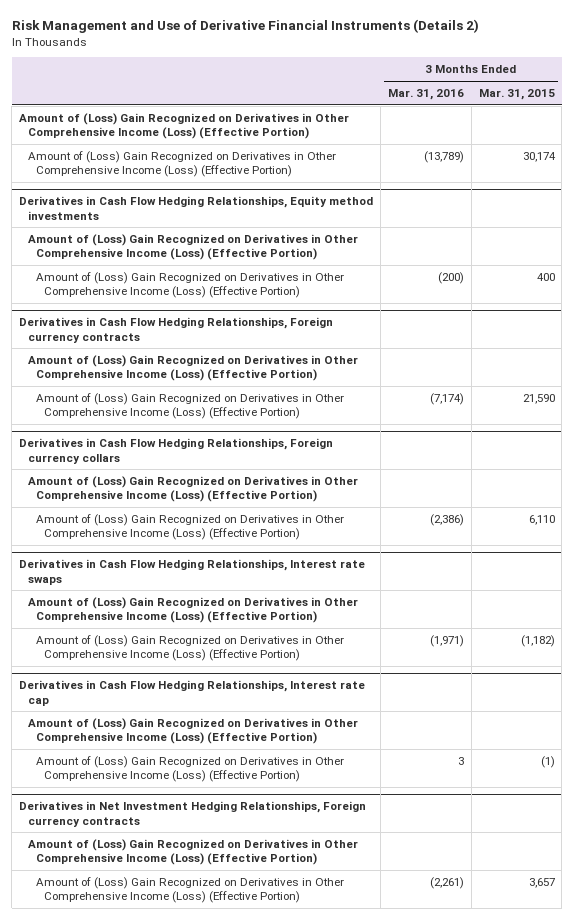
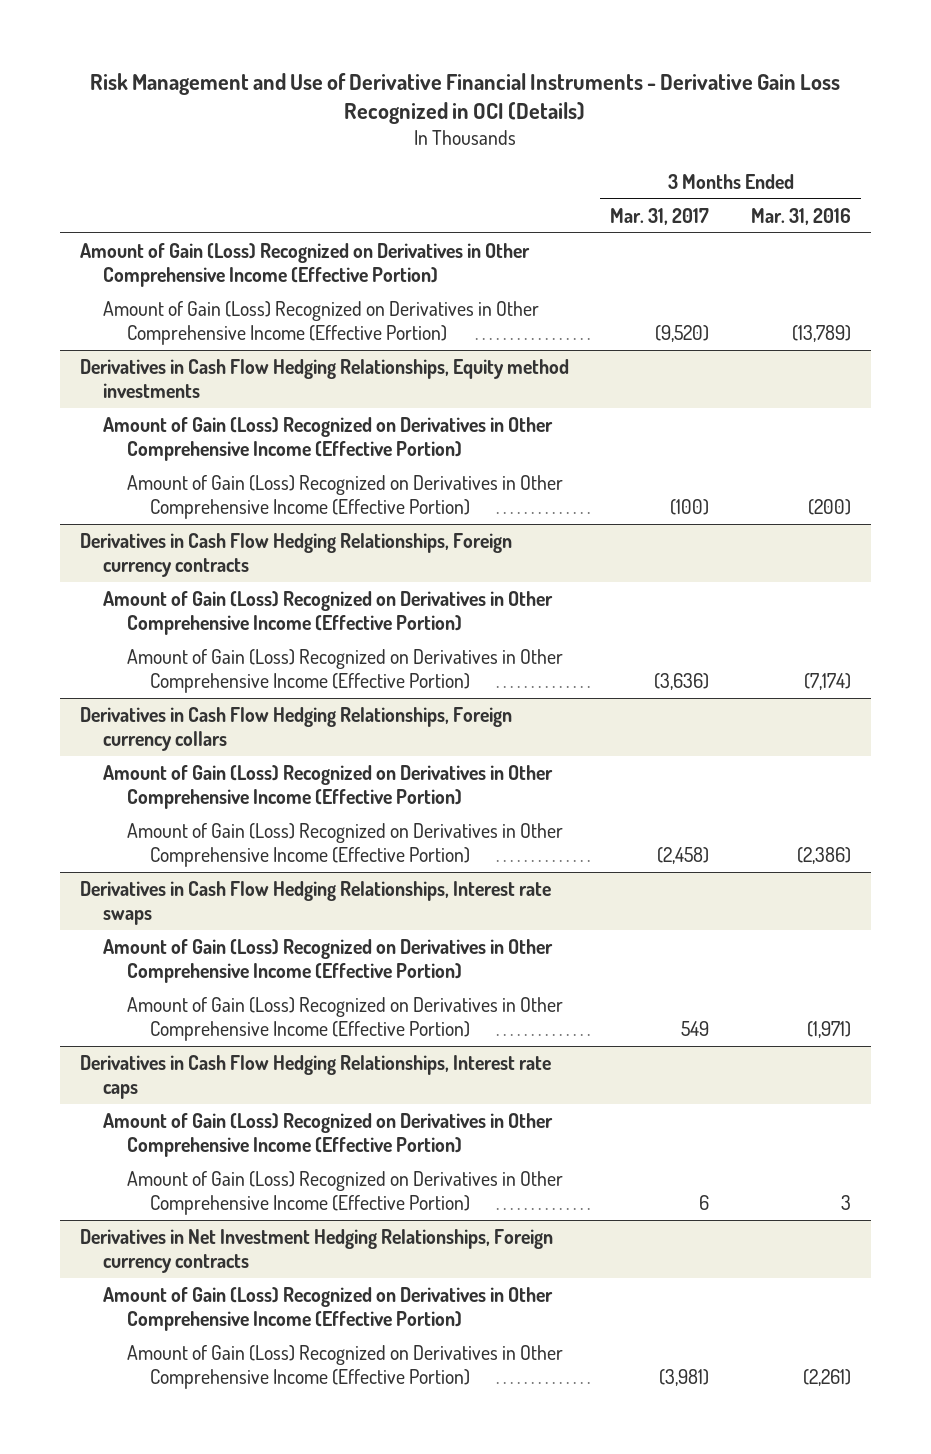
- Risk Management and Use of Derivative Financial Instruments (Details 2)
+ Risk Management and Use of Derivative Financial Instruments - Derivative Gain Loss Recognized in OCI (Details)
- | 3 Months Ended Mar. 31, 2016 | 3 Months Ended Mar. 31, 2015
+ | 3 Months Ended Mar. 31, 2017 | 3 Months Ended Mar. 31, 2016
- Amount of (Loss) Gain Recognized on Derivatives in Other Comprehensive Income (Loss) (Effective Portion)
- Amount of (Loss) Gain Recognized on Derivatives in Other Comprehensive Income (Loss) (Effective Portion) | (13,789) | 30,174
+ Amount of Gain (Loss) Recognized on Derivatives in Other Comprehensive Income (Effective Portion)
+ Amount of Gain (Loss) Recognized on Derivatives in Other Comprehensive Income (Effective Portion) | (9,520) | (13,789)
@ Derivatives in Cash Flow Hedging Relationships, Equity method investments
- Amount of (Loss) Gain Recognized on Derivatives in Other Comprehensive Income (Loss) (Effective Portion)
- Amount of (Loss) Gain Recognized on Derivatives in Other Comprehensive Income (Loss) (Effective Portion) | (200) | 400
+ Amount of Gain (Loss) Recognized on Derivatives in Other Comprehensive Income (Effective Portion)
+ Amount of Gain (Loss) Recognized on Derivatives in Other Comprehensive Income (Effective Portion) | (100) | (200)
@ Derivatives in Cash Flow Hedging Relationships, Foreign currency contracts
- Amount of (Loss) Gain Recognized on Derivatives in Other Comprehensive Income (Loss) (Effective Portion)
- Amount of (Loss) Gain Recognized on Derivatives in Other Comprehensive Income (Loss) (Effective Portion) | (7,174) | 21,590
+ Amount of Gain (Loss) Recognized on Derivatives in Other Comprehensive Income (Effective Portion)
+ Amount of Gain (Loss) Recognized on Derivatives in Other Comprehensive Income (Effective Portion) | (3,636) | (7,174)
@ Derivatives in Cash Flow Hedging Relationships, Foreign currency collars
- Amount of (Loss) Gain Recognized on Derivatives in Other Comprehensive Income (Loss) (Effective Portion)
- Amount of (Loss) Gain Recognized on Derivatives in Other Comprehensive Income (Loss) (Effective Portion) | (2,386) | 6,110
+ Amount of Gain (Loss) Recognized on Derivatives in Other Comprehensive Income (Effective Portion)
+ Amount of Gain (Loss) Recognized on Derivatives in Other Comprehensive Income (Effective Portion) | (2,458) | (2,386)
@ Derivatives in Cash Flow Hedging Relationships, Interest rate swaps
- Amount of (Loss) Gain Recognized on Derivatives in Other Comprehensive Income (Loss) (Effective Portion)
- Amount of (Loss) Gain Recognized on Derivatives in Other Comprehensive Income (Loss) (Effective Portion) | (1,971) | (1,182)
- Derivatives in Cash Flow Hedging Relationships, Interest rate cap
- Amount of (Loss) Gain Recognized on Derivatives in Other Comprehensive Income (Loss) (Effective Portion)
- Amount of (Loss) Gain Recognized on Derivatives in Other Comprehensive Income (Loss) (Effective Portion) | 3 | (1)
@ Derivatives in Cash Flow Hedging Relationships, Interest rate swaps
+ Amount of Gain (Loss) Recognized on Derivatives in Other Comprehensive Income (Effective Portion)
+ Amount of Gain (Loss) Recognized on Derivatives in Other Comprehensive Income (Effective Portion) | 549 | (1,971)
+ Derivatives in Cash Flow Hedging Relationships, Interest rate caps
+ Amount of Gain (Loss) Recognized on Derivatives in Other Comprehensive Income (Effective Portion)
+ Amount of Gain (Loss) Recognized on Derivatives in Other Comprehensive Income (Effective Portion) | 6 | 3
@ Derivatives in Net Investment Hedging Relationships, Foreign currency contracts
- Amount of (Loss) Gain Recognized on Derivatives in Other Comprehensive Income (Loss) (Effective Portion)
- Amount of (Loss) Gain Recognized on Derivatives in Other Comprehensive Income (Loss) (Effective Portion) | (2,261) | 3,657
+ Amount of Gain (Loss) Recognized on Derivatives in Other Comprehensive Income (Effective Portion)
+ Amount of Gain (Loss) Recognized on Derivatives in Other Comprehensive Income (Effective Portion) | (3,981) | (2,261)

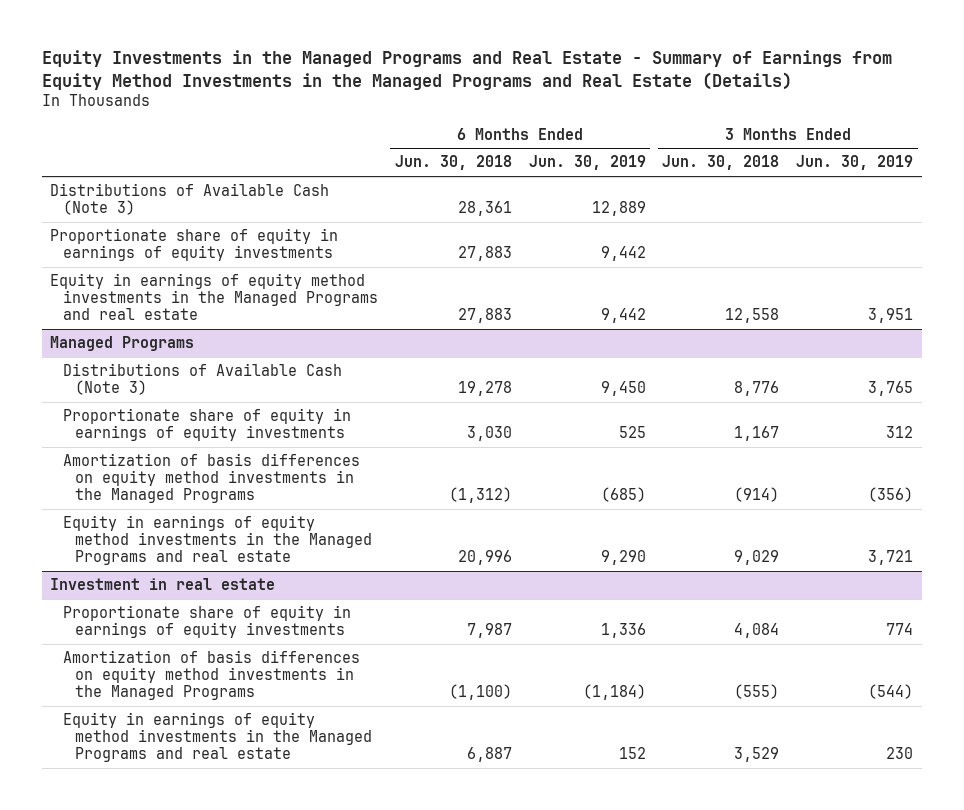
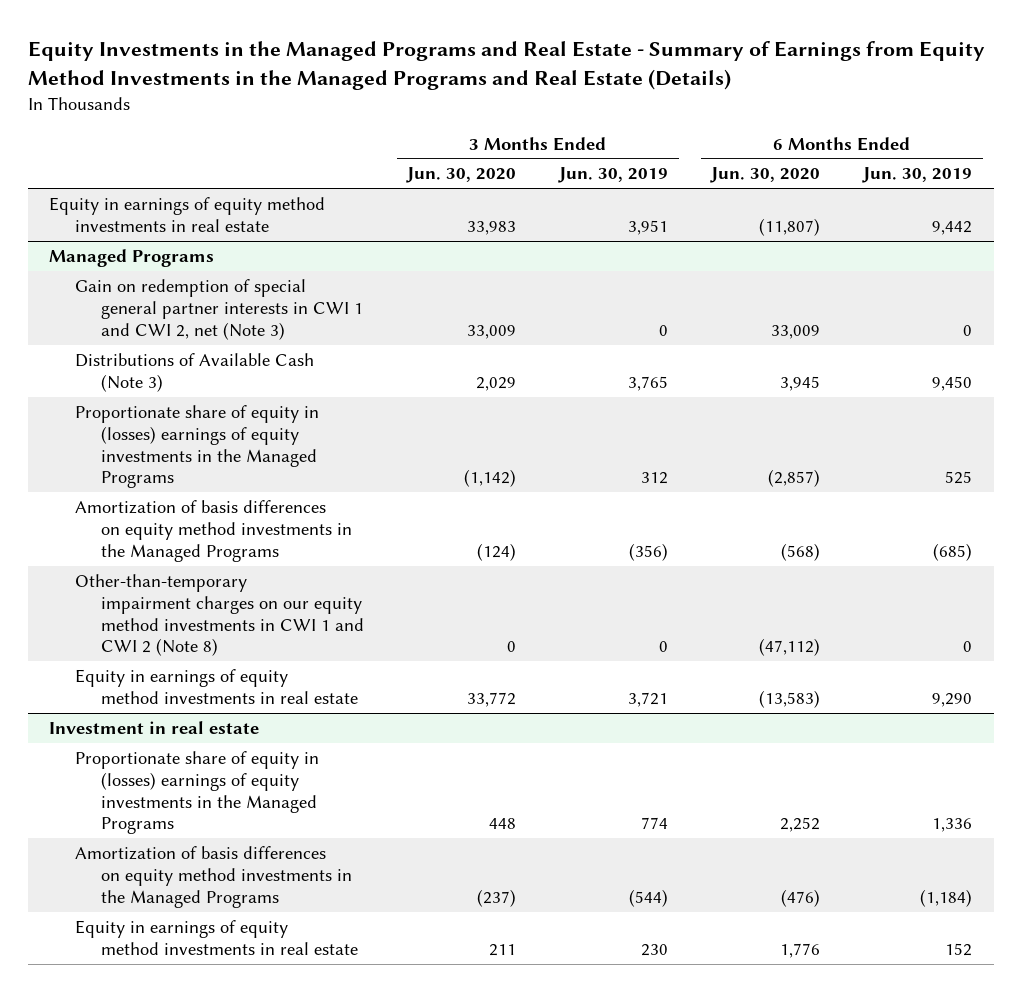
- | 6 Months Ended Jun. 30, 2018 | 6 Months Ended Jun. 30, 2019 | 3 Months Ended Jun. 30, 2018 | 3 Months Ended Jun. 30, 2019
+ | 3 Months Ended Jun. 30, 2020 | 3 Months Ended Jun. 30, 2019 | 6 Months Ended Jun. 30, 2020 | 6 Months Ended Jun. 30, 2019
- Distributions of Available Cash (Note 3) | 28,361 | 12,889 | |
- Proportionate share of equity in earnings of equity investments | 27,883 | 9,442 | |
- Equity in earnings of equity method investments in the Managed Programs and real estate | 27,883 | 9,442 | 12,558 | 3,951
+ Equity in earnings of equity method investments in real estate | 33,983 | 3,951 | (11,807) | 9,442
@ Managed Programs
+ Gain on redemption of special general partner interests in CWI 1 and CWI 2, net (Note 3) | 33,009 | 0 | 33,009 | 0
- Proportionate share of equity in earnings of equity investments | 3,030 | 525 | 1,167 | 312
+ Proportionate share of equity in (losses) earnings of equity investments in the Managed Programs | (1,142) | 312 | (2,857) | 525
- Equity in earnings of equity method investments in the Managed Programs and real estate | 20,996 | 9,290 | 9,029 | 3,721
+ Other-than-temporary impairment charges on our equity method investments in CWI 1 and CWI 2 (Note 8) | 0 | 0 | (47,112) | 0
+ Equity in earnings of equity method investments in real estate | 33,772 | 3,721 | (13,583) | 9,290
@ Investment in real estate
- Proportionate share of equity in earnings of equity investments | 7,987 | 1,336 | 4,084 | 774
+ Proportionate share of equity in (losses) earnings of equity investments in the Managed Programs | 448 | 774 | 2,252 | 1,336
- Equity in earnings of equity method investments in the Managed Programs and real estate | 6,887 | 152 | 3,529 | 230
+ Equity in earnings of equity method investments in real estate | 211 | 230 | 1,776 | 152

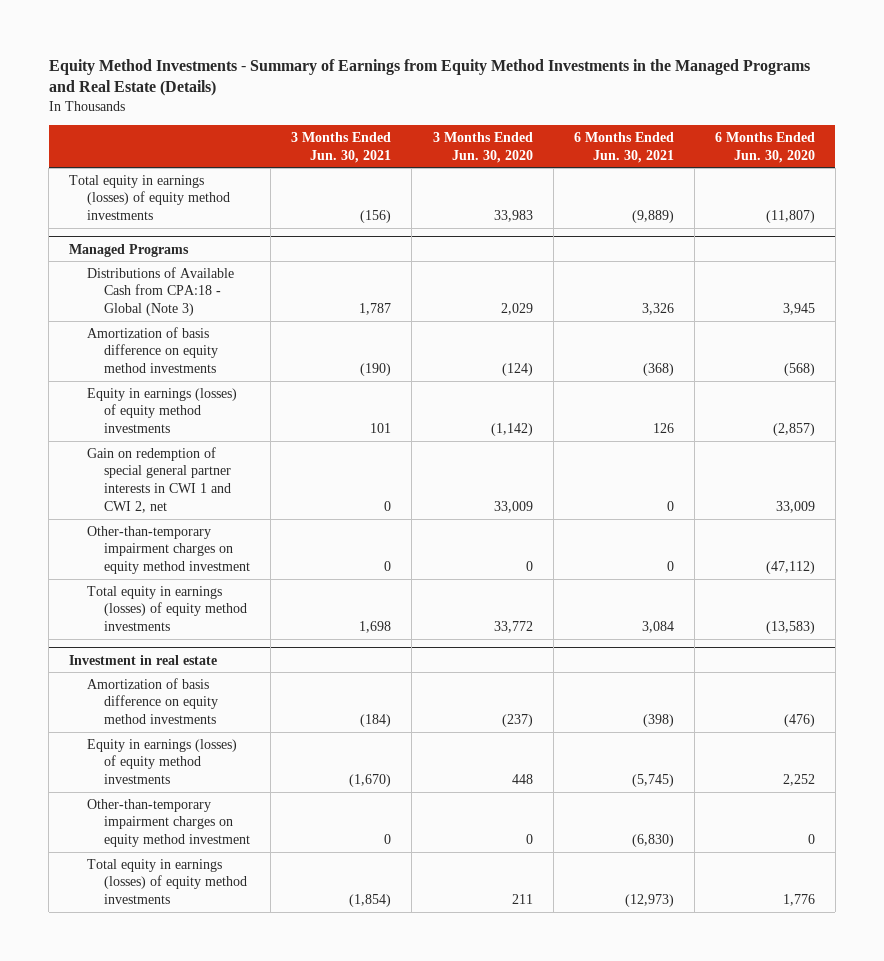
- Equity Investments in the Managed Programs and Real Estate - Summary of Earnings from Equity Method Investments in the Managed Programs and Real Estate (Details)
+ Equity Method Investments - Summary of Earnings from Equity Method Investments in the Managed Programs and Real Estate (Details)
- | 3 Months Ended Jun. 30, 2020 | 3 Months Ended Jun. 30, 2019 | 6 Months Ended Jun. 30, 2020 | 6 Months Ended Jun. 30, 2019
+ | 3 Months Ended Jun. 30, 2021 | 3 Months Ended Jun. 30, 2020 | 6 Months Ended Jun. 30, 2021 | 6 Months Ended Jun. 30, 2020
- Equity in earnings of equity method investments in real estate | 33,983 | 3,951 | (11,807) | 9,442
+ Total equity in earnings (losses) of equity method investments | (156) | 33,983 | (9,889) | (11,807)
@ Managed Programs
- Gain on redemption of special general partner interests in CWI 1 and CWI 2, net (Note 3) | 33,009 | 0 | 33,009 | 0
- Distributions of Available Cash (Note 3) | 2,029 | 3,765 | 3,945 | 9,450
- Proportionate share of equity in (losses) earnings of equity investments in the Managed Programs | (1,142) | 312 | (2,857) | 525
- Amortization of basis differences on equity method investments in the Managed Programs | (124) | (356) | (568) | (685)
- Other-than-temporary impairment charges on our equity method investments in CWI 1 and CWI 2 (Note 8) | 0 | 0 | (47,112) | 0
- Equity in earnings of equity method investments in real estate | 33,772 | 3,721 | (13,583) | 9,290
+ Distributions of Available Cash from CPA:18 - Global (Note 3) | 1,787 | 2,029 | 3,326 | 3,945
+ Amortization of basis difference on equity method investments | (190) | (124) | (368) | (568)
+ Equity in earnings (losses) of equity method investments | 101 | (1,142) | 126 | (2,857)
+ Gain on redemption of special general partner interests in CWI 1 and CWI 2, net | 0 | 33,009 | 0 | 33,009
+ Other-than-temporary impairment charges on equity method investment | 0 | 0 | 0 | (47,112)
+ Total equity in earnings (losses) of equity method investments | 1,698 | 33,772 | 3,084 | (13,583)
@ Investment in real estate
- Proportionate share of equity in (losses) earnings of equity investments in the Managed Programs | 448 | 774 | 2,252 | 1,336
- Amortization of basis differences on equity method investments in the Managed Programs | (237) | (544) | (476) | (1,184)
- Equity in earnings of equity method investments in real estate | 211 | 230 | 1,776 | 152
+ Amortization of basis difference on equity method investments | (184) | (237) | (398) | (476)
+ Equity in earnings (losses) of equity method investments | (1,670) | 448 | (5,745) | 2,252
+ Other-than-temporary impairment charges on equity method investment | 0 | 0 | (6,830) | 0
+ Total equity in earnings (losses) of equity method investments | (1,854) | 211 | (12,973) | 1,776

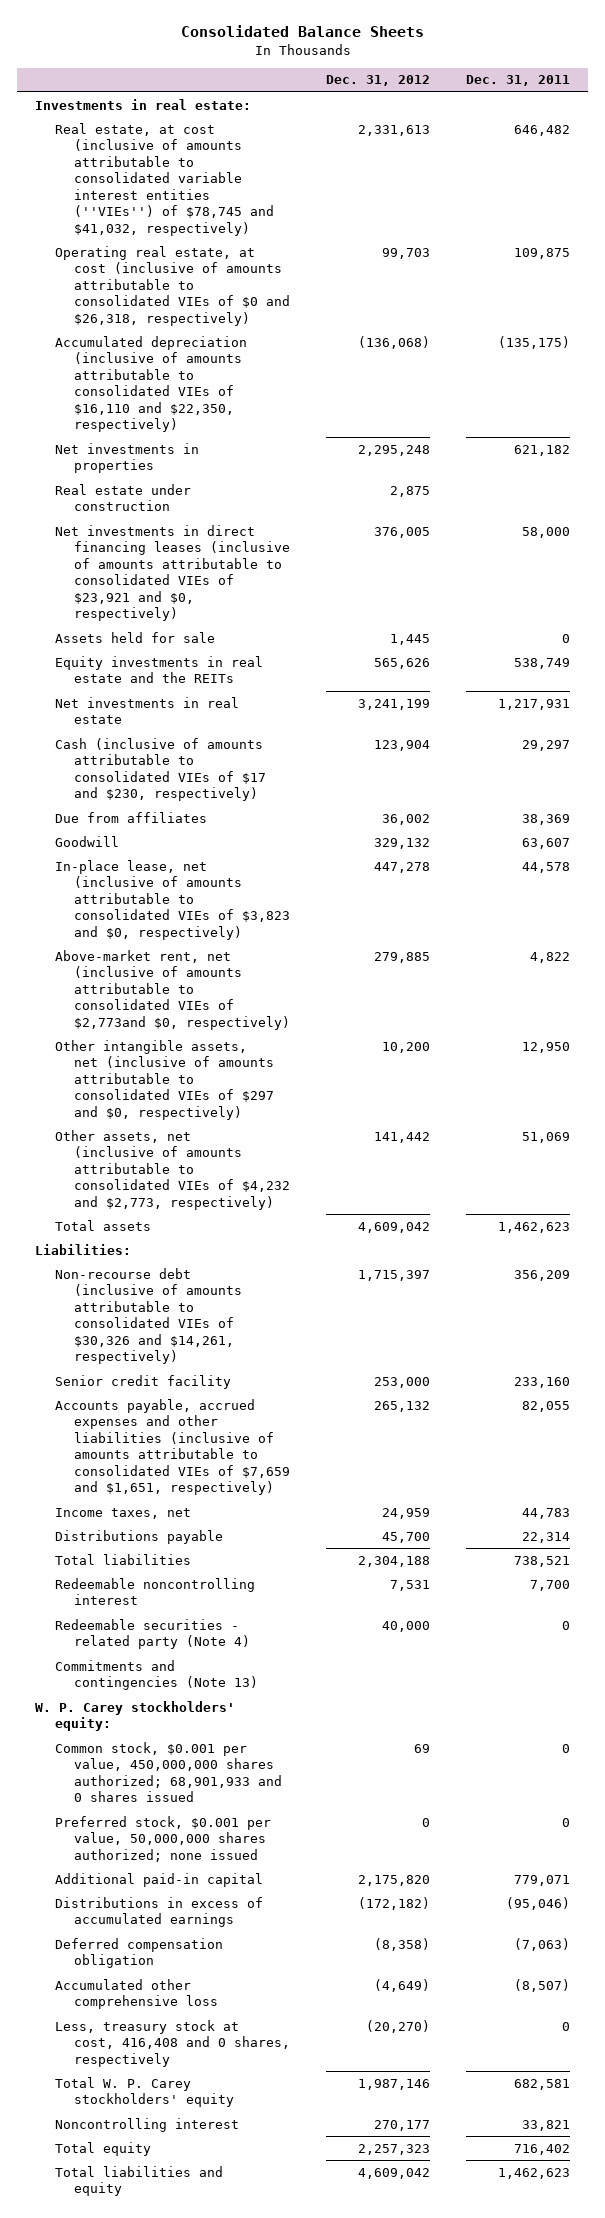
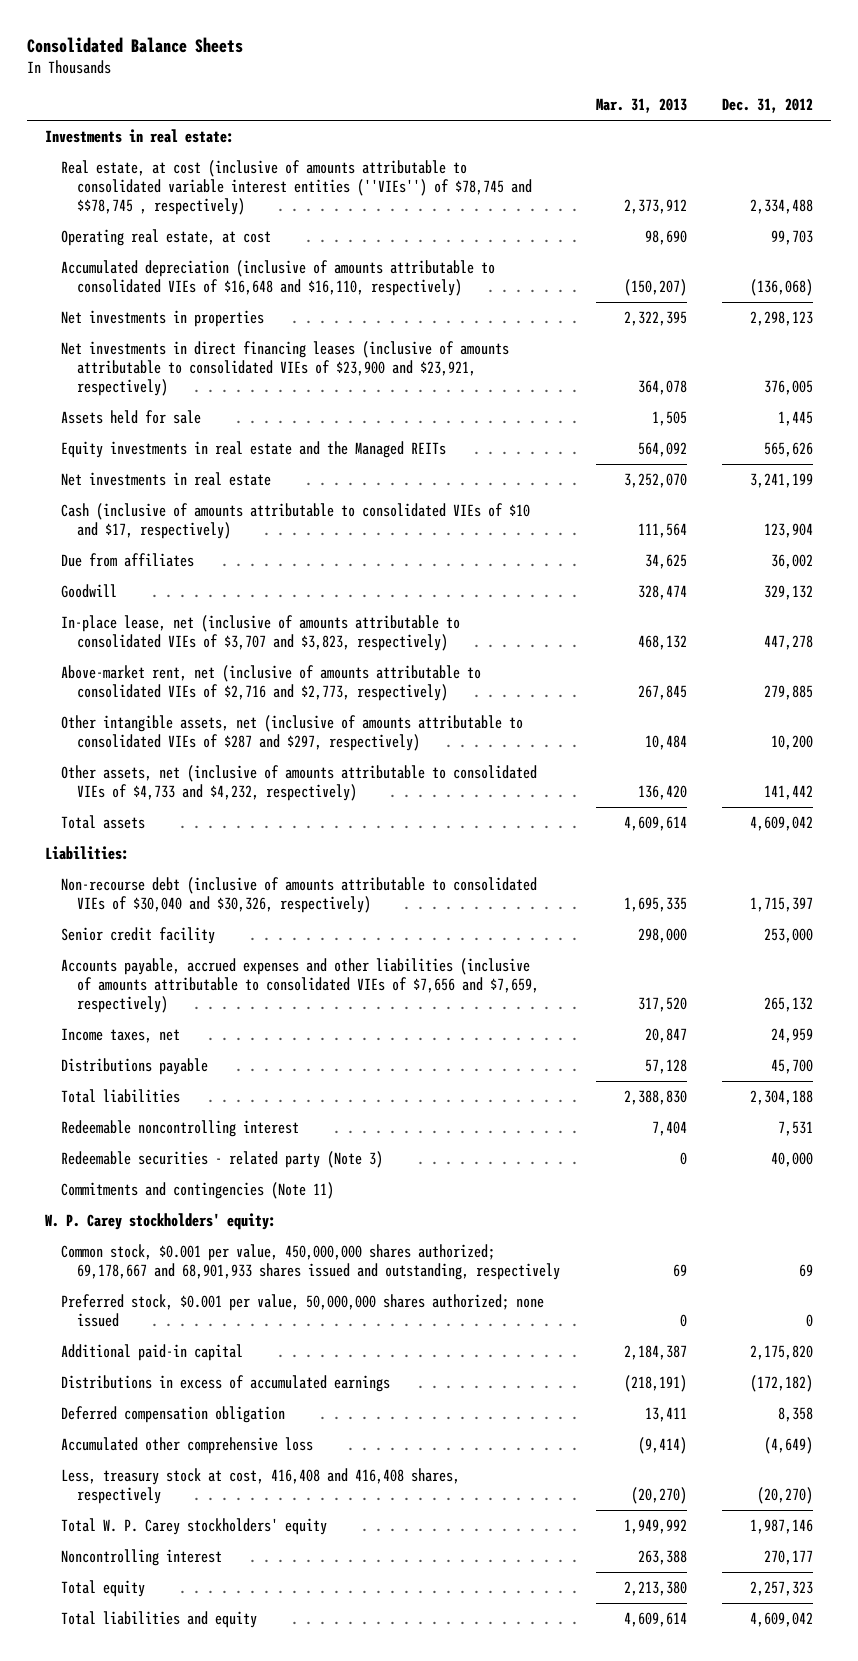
- | Dec. 31, 2012 | Dec. 31, 2011
+ | Mar. 31, 2013 | Dec. 31, 2012
- Real estate, at cost (inclusive of amounts attributable to consolidated variable interest entities (''VIEs'') of $78,745 and $41,032, respectively) | 2,331,613 | 646,482
- Operating real estate, at cost (inclusive of amounts attributable to consolidated VIEs of $0 and $26,318, respectively) | 99,703 | 109,875
- Accumulated depreciation (inclusive of amounts attributable to consolidated VIEs of $16,110 and $22,350, respectively) | (136,068) | (135,175)
- Net investments in properties | 2,295,248 | 621,182
- Real estate under construction | 2,875 |
- Net investments in direct financing leases (inclusive of amounts attributable to consolidated VIEs of $23,921 and $0, respectively) | 376,005 | 58,000
+ Real estate, at cost (inclusive of amounts attributable to consolidated variable interest entities (''VIEs'') of $78,745 and $$78,745 , respectively) | 2,373,912 | 2,334,488
+ Operating real estate, at cost | 98,690 | 99,703
+ Accumulated depreciation (inclusive of amounts attributable to consolidated VIEs of $16,648 and $16,110, respectively) | (150,207) | (136,068)
+ Net investments in properties | 2,322,395 | 2,298,123
+ Net investments in direct financing leases (inclusive of amounts attributable to consolidated VIEs of $23,900 and $23,921, respectively) | 364,078 | 376,005
- Equity investments in real estate and the REITs | 565,626 | 538,749
+ Equity investments in real estate and the Managed REITs | 564,092 | 565,626
- Cash (inclusive of amounts attributable to consolidated VIEs of $17 and $230, respectively) | 123,904 | 29,297
+ Cash (inclusive of amounts attributable to consolidated VIEs of $10 and $17, respectively) | 111,564 | 123,904
- In-place lease, net (inclusive of amounts attributable to consolidated VIEs of $3,823 and $0, respectively) | 447,278 | 44,578
- Above-market rent, net (inclusive of amounts attributable to consolidated VIEs of $2,773and $0, respectively) | 279,885 | 4,822
- Other intangible assets, net (inclusive of amounts attributable to consolidated VIEs of $297 and $0, respectively) | 10,200 | 12,950
- Other assets, net (inclusive of amounts attributable to consolidated VIEs of $4,232 and $2,773, respectively) | 141,442 | 51,069
+ In-place lease, net (inclusive of amounts attributable to consolidated VIEs of $3,707 and $3,823, respectively) | 468,132 | 447,278
+ Above-market rent, net (inclusive of amounts attributable to consolidated VIEs of $2,716 and $2,773, respectively) | 267,845 | 279,885
+ Other intangible assets, net (inclusive of amounts attributable to consolidated VIEs of $287 and $297, respectively) | 10,484 | 10,200
+ Other assets, net (inclusive of amounts attributable to consolidated VIEs of $4,733 and $4,232, respectively) | 136,420 | 141,442
- Non-recourse debt (inclusive of amounts attributable to consolidated VIEs of $30,326 and $14,261, respectively) | 1,715,397 | 356,209
+ Non-recourse debt (inclusive of amounts attributable to consolidated VIEs of $30,040 and $30,326, respectively) | 1,695,335 | 1,715,397
- Accounts payable, accrued expenses and other liabilities (inclusive of amounts attributable to consolidated VIEs of $7,659 and $1,651, respectively) | 265,132 | 82,055
+ Accounts payable, accrued expenses and other liabilities (inclusive of amounts attributable to consolidated VIEs of $7,656 and $7,659, respectively) | 317,520 | 265,132
- Redeemable securities - related party (Note 4) | 40,000 | 0
- Commitments and contingencies (Note 13)
+ Redeemable securities - related party (Note 3) | 0 | 40,000
+ Commitments and contingencies (Note 11)
- Common stock, $0.001 per value, 450,000,000 shares authorized; 68,901,933 and 0 shares issued | 69 | 0
+ Common stock, $0.001 per value, 450,000,000 shares authorized; 69,178,667 and 68,901,933 shares issued and outstanding, respectively | 69 | 69
- Deferred compensation obligation | (8,358) | (7,063)
+ Deferred compensation obligation | 13,411 | 8,358
- Less, treasury stock at cost, 416,408 and 0 shares, respectively | (20,270) | 0
+ Less, treasury stock at cost, 416,408 and 416,408 shares, respectively | (20,270) | (20,270)

